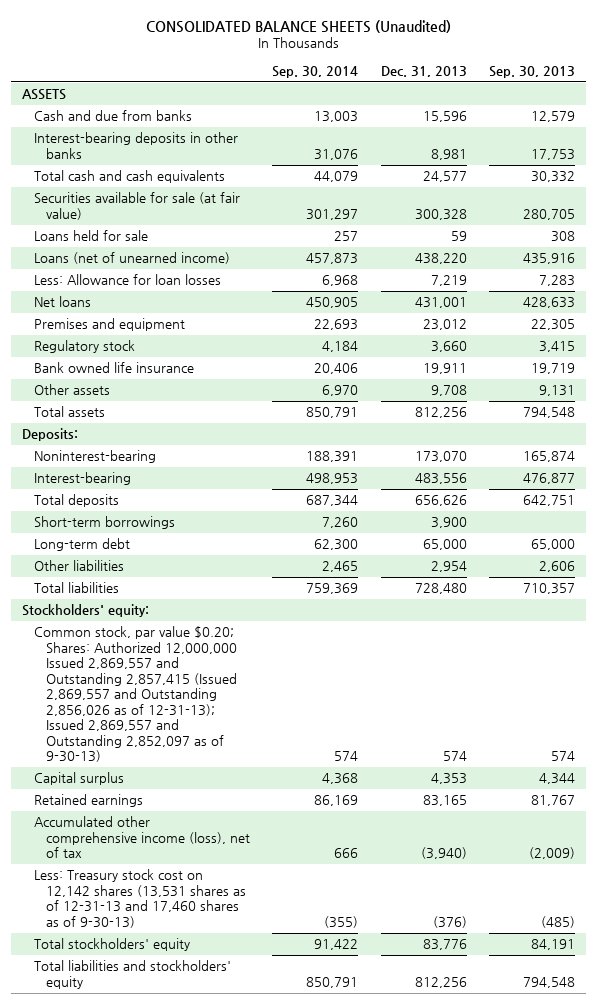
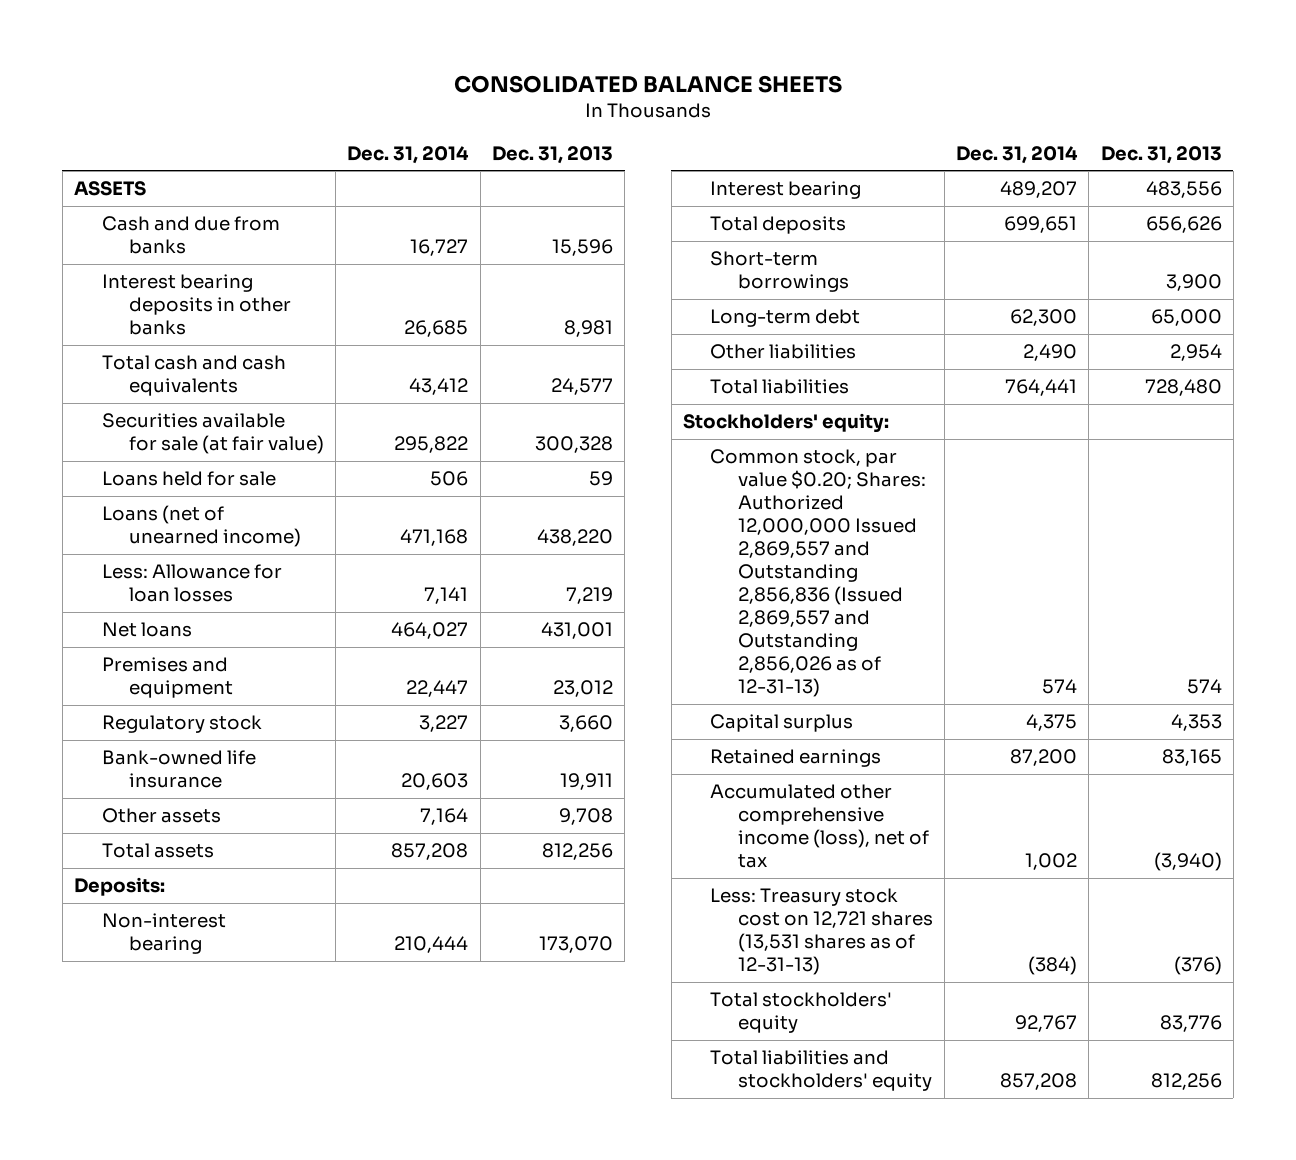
- CONSOLIDATED BALANCE SHEETS (Unaudited)
+ CONSOLIDATED BALANCE SHEETS
- | Sep. 30, 2014 | Dec. 31, 2013 | Sep. 30, 2013
+ | Dec. 31, 2014 | Dec. 31, 2013
- Interest-bearing deposits in other banks | 31,076 | 8,981 | 17,753
+ Interest bearing deposits in other banks | 26,685 | 8,981
- Bank owned life insurance | 20,406 | 19,911 | 19,719
+ Bank-owned life insurance | 20,603 | 19,911
- Noninterest-bearing | 188,391 | 173,070 | 165,874
- Interest-bearing | 498,953 | 483,556 | 476,877
+ Non-interest bearing | 210,444 | 173,070
+ Interest bearing | 489,207 | 483,556
- Common stock, par value $0.20; Shares: Authorized 12,000,000 Issued 2,869,557 and Outstanding 2,857,415 (Issued 2,869,557 and Outstanding 2,856,026 as of 12-31-13); Issued 2,869,557 and Outstanding 2,852,097 as of 9-30-13) | 574 | 574 | 574
+ Common stock, par value $0.20; Shares: Authorized 12,000,000 Issued 2,869,557 and Outstanding 2,856,836 (Issued 2,869,557 and Outstanding 2,856,026 as of 12-31-13) | 574 | 574
- Less: Treasury stock cost on 12,142 shares (13,531 shares as of 12-31-13 and 17,460 shares as of 9-30-13) | (355) | (376) | (485)
+ Less: Treasury stock cost on 12,721 shares (13,531 shares as of 12-31-13) | (384) | (376)

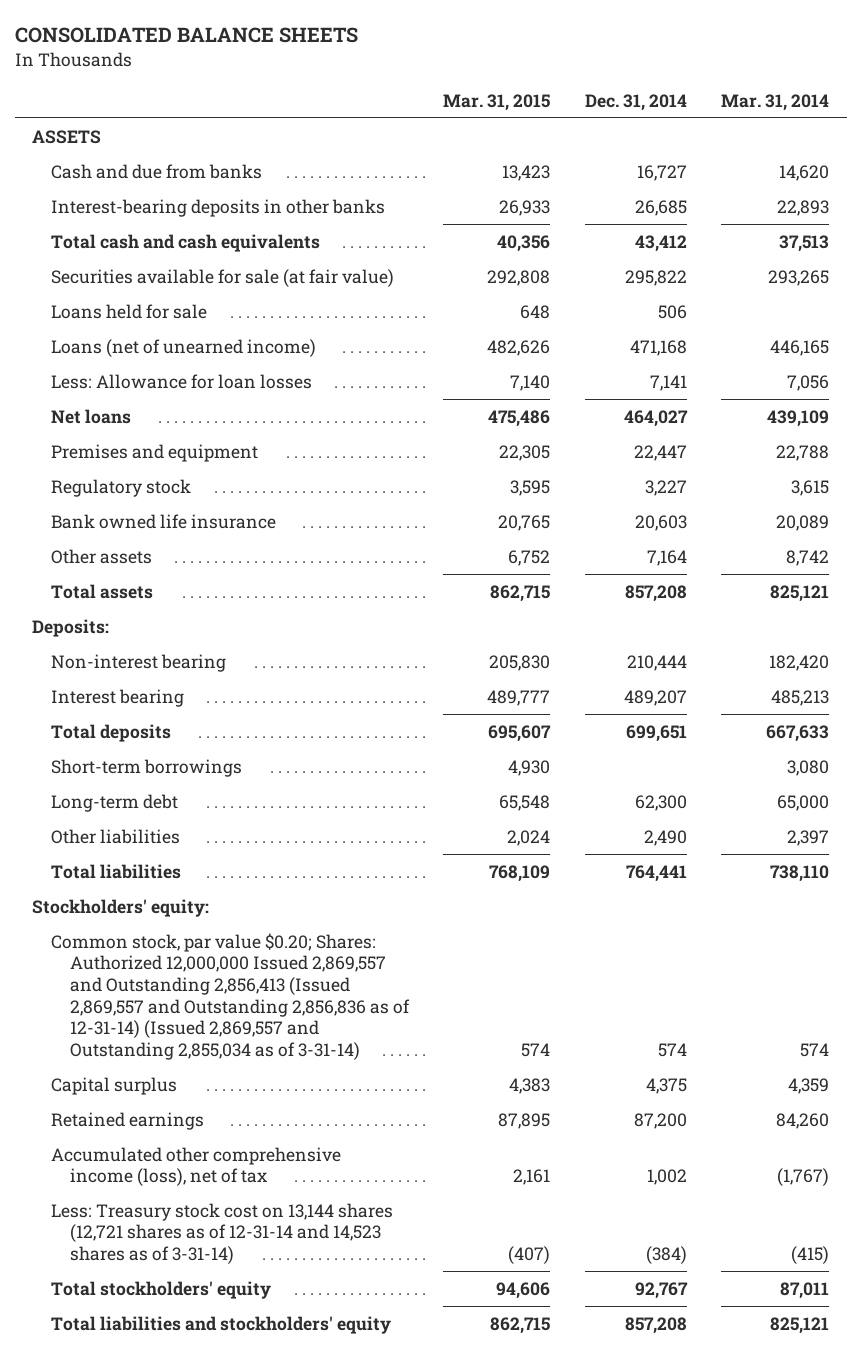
- | Dec. 31, 2014 | Dec. 31, 2013
+ | Mar. 31, 2015 | Dec. 31, 2014 | Mar. 31, 2014
- Interest bearing deposits in other banks | 26,685 | 8,981
+ Interest-bearing deposits in other banks | 26,933 | 26,685 | 22,893
- Bank-owned life insurance | 20,603 | 19,911
+ Bank owned life insurance | 20,765 | 20,603 | 20,089
- Common stock, par value $0.20; Shares: Authorized 12,000,000 Issued 2,869,557 and Outstanding 2,856,836 (Issued 2,869,557 and Outstanding 2,856,026 as of 12-31-13) | 574 | 574
+ Common stock, par value $0.20; Shares: Authorized 12,000,000 Issued 2,869,557 and Outstanding 2,856,413 (Issued 2,869,557 and Outstanding 2,856,836 as of 12-31-14) (Issued 2,869,557 and Outstanding 2,855,034 as of 3-31-14) | 574 | 574 | 574
- Less: Treasury stock cost on 12,721 shares (13,531 shares as of 12-31-13) | (384) | (376)
+ Less: Treasury stock cost on 13,144 shares (12,721 shares as of 12-31-14 and 14,523 shares as of 3-31-14) | (407) | (384) | (415)

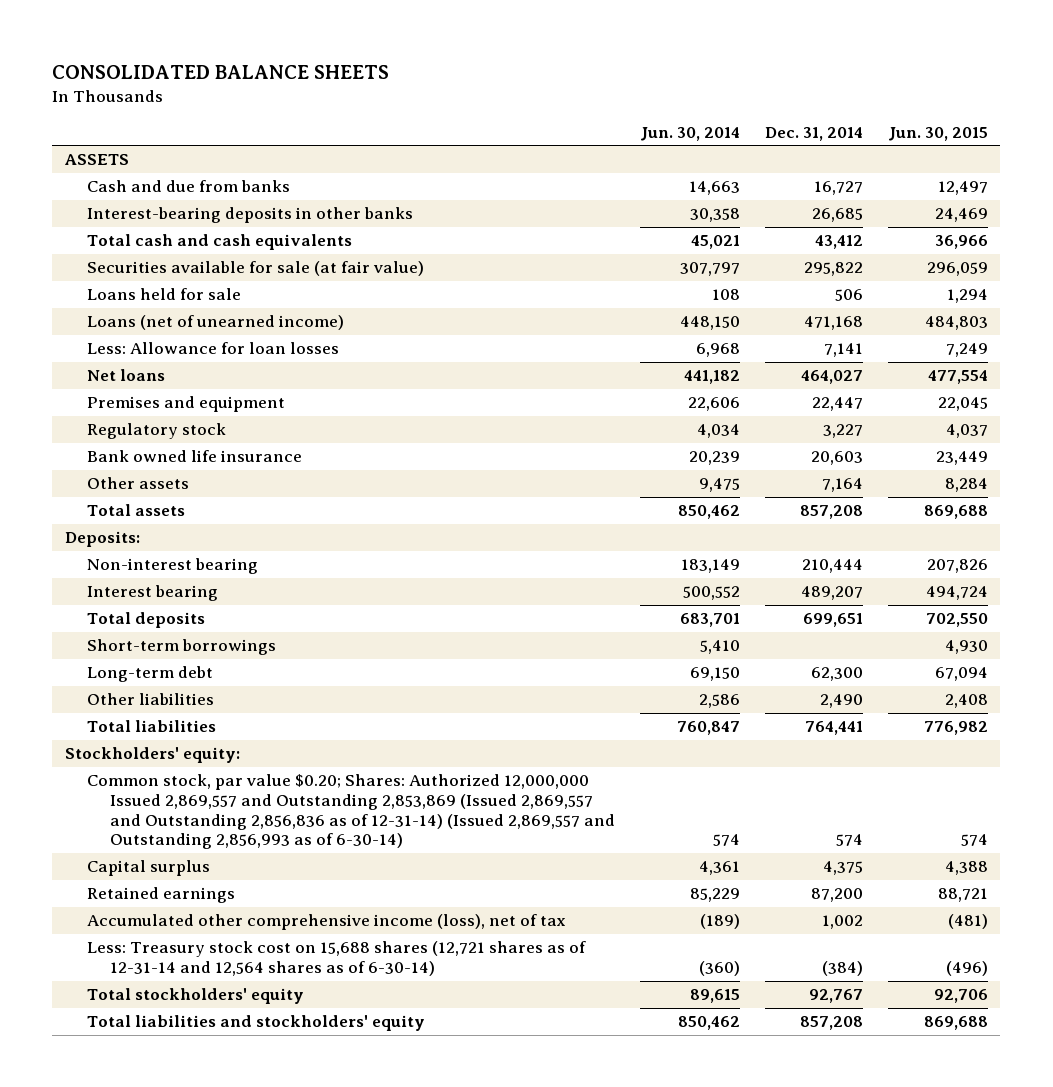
- | Mar. 31, 2015 | Dec. 31, 2014 | Mar. 31, 2014
+ | Jun. 30, 2014 | Dec. 31, 2014 | Jun. 30, 2015
- Common stock, par value $0.20; Shares: Authorized 12,000,000 Issued 2,869,557 and Outstanding 2,856,413 (Issued 2,869,557 and Outstanding 2,856,836 as of 12-31-14) (Issued 2,869,557 and Outstanding 2,855,034 as of 3-31-14) | 574 | 574 | 574
+ Common stock, par value $0.20; Shares: Authorized 12,000,000 Issued 2,869,557 and Outstanding 2,853,869 (Issued 2,869,557 and Outstanding 2,856,836 as of 12-31-14) (Issued 2,869,557 and Outstanding 2,856,993 as of 6-30-14) | 574 | 574 | 574
- Less: Treasury stock cost on 13,144 shares (12,721 shares as of 12-31-14 and 14,523 shares as of 3-31-14) | (407) | (384) | (415)
+ Less: Treasury stock cost on 15,688 shares (12,721 shares as of 12-31-14 and 12,564 shares as of 6-30-14) | (360) | (384) | (496)

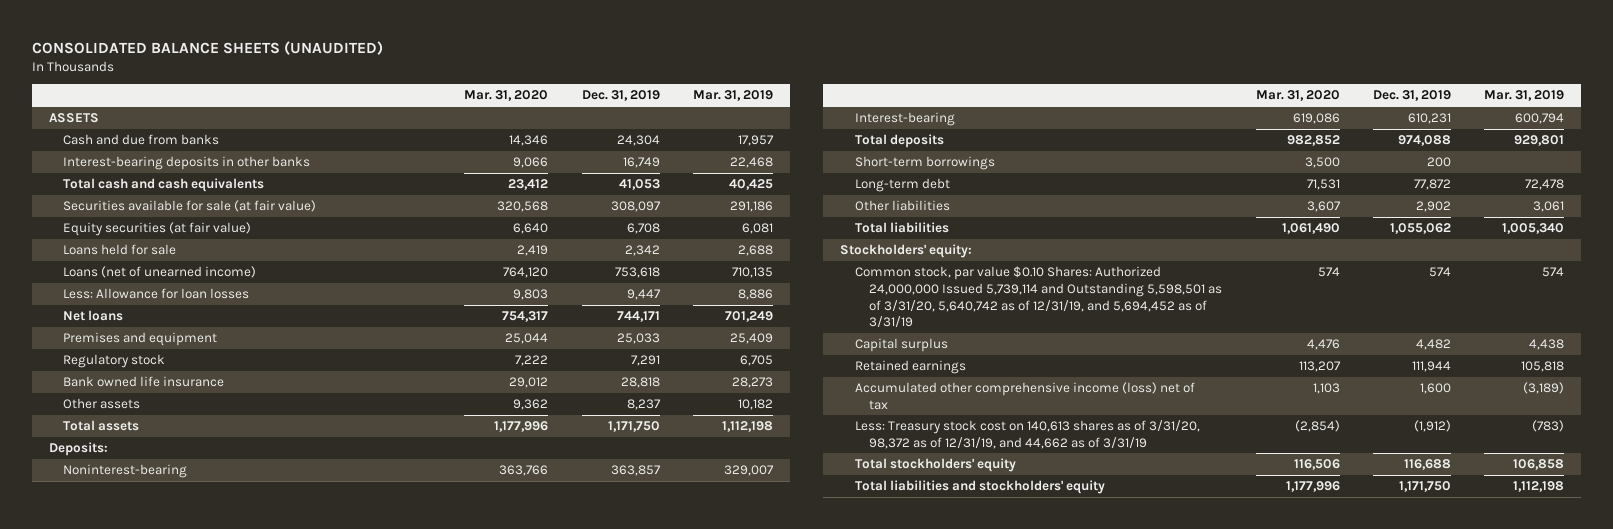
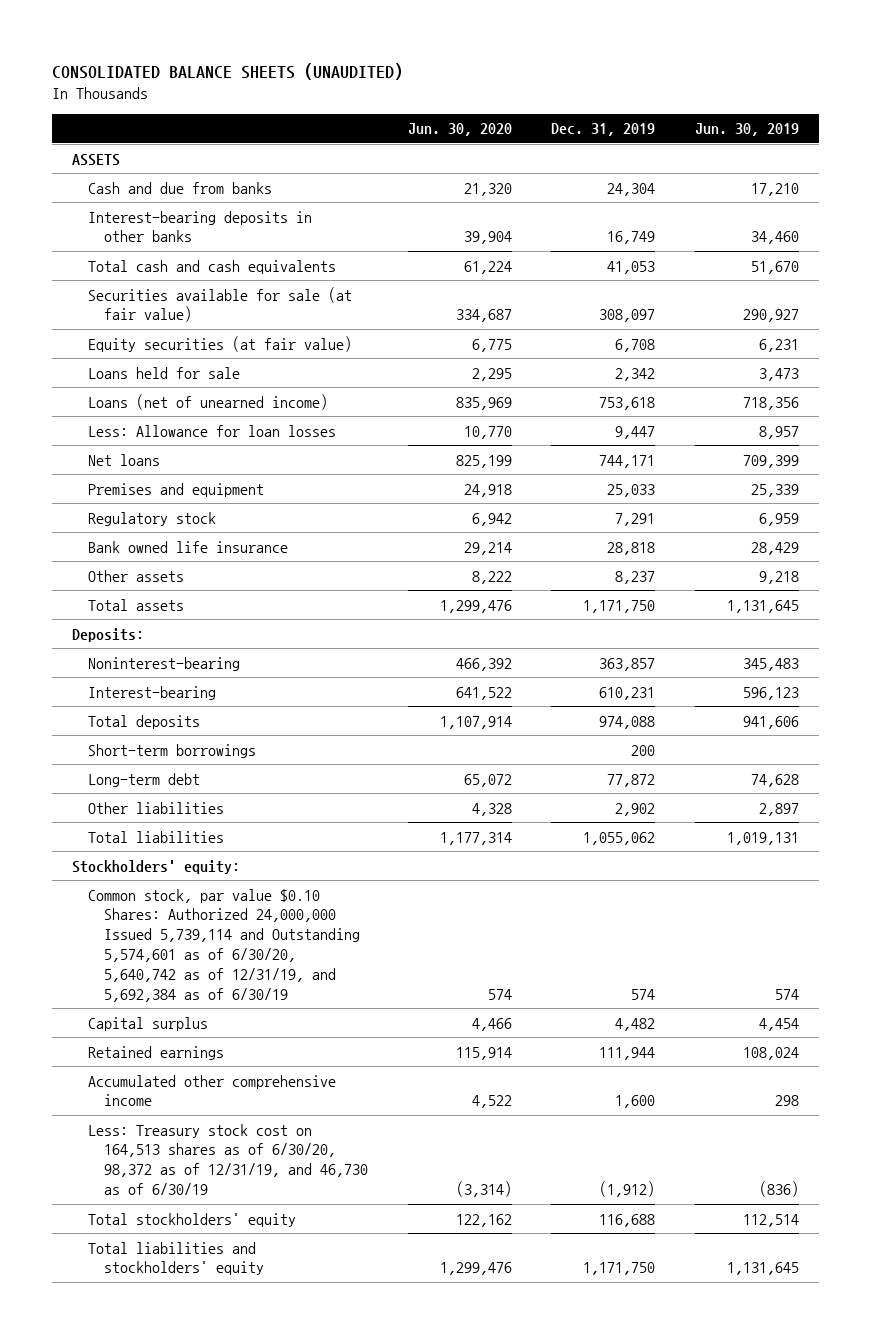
- | Mar. 31, 2020 | Dec. 31, 2019 | Mar. 31, 2019
+ | Jun. 30, 2020 | Dec. 31, 2019 | Jun. 30, 2019
- Common stock, par value $0.10 Shares: Authorized 24,000,000 Issued 5,739,114 and Outstanding 5,598,501 as of 3/31/20, 5,640,742 as of 12/31/19, and 5,694,452 as of 3/31/19 | 574 | 574 | 574
+ Common stock, par value $0.10 Shares: Authorized 24,000,000 Issued 5,739,114 and Outstanding 5,574,601 as of 6/30/20, 5,640,742 as of 12/31/19, and 5,692,384 as of 6/30/19 | 574 | 574 | 574
- Accumulated other comprehensive income (loss) net of tax | 1,103 | 1,600 | (3,189)
- Less: Treasury stock cost on 140,613 shares as of 3/31/20, 98,372 as of 12/31/19, and 44,662 as of 3/31/19 | (2,854) | (1,912) | (783)
+ Accumulated other comprehensive income | 4,522 | 1,600 | 298
+ Less: Treasury stock cost on 164,513 shares as of 6/30/20, 98,372 as of 12/31/19, and 46,730 as of 6/30/19 | (3,314) | (1,912) | (836)

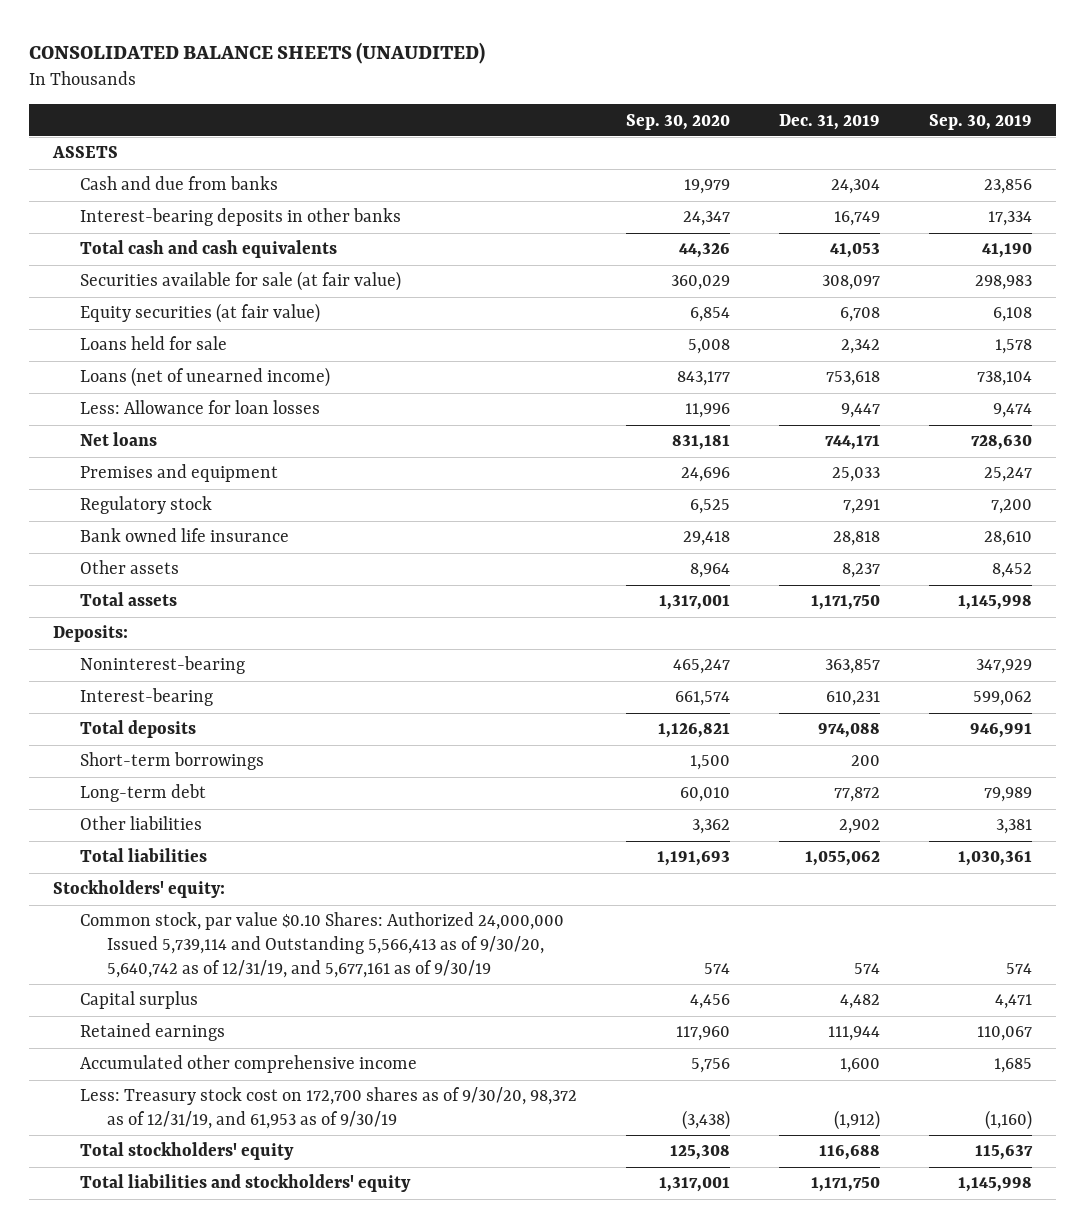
- | Jun. 30, 2020 | Dec. 31, 2019 | Jun. 30, 2019
+ | Sep. 30, 2020 | Dec. 31, 2019 | Sep. 30, 2019
- Common stock, par value $0.10 Shares: Authorized 24,000,000 Issued 5,739,114 and Outstanding 5,574,601 as of 6/30/20, 5,640,742 as of 12/31/19, and 5,692,384 as of 6/30/19 | 574 | 574 | 574
+ Common stock, par value $0.10 Shares: Authorized 24,000,000 Issued 5,739,114 and Outstanding 5,566,413 as of 9/30/20, 5,640,742 as of 12/31/19, and 5,677,161 as of 9/30/19 | 574 | 574 | 574
- Less: Treasury stock cost on 164,513 shares as of 6/30/20, 98,372 as of 12/31/19, and 46,730 as of 6/30/19 | (3,314) | (1,912) | (836)
+ Less: Treasury stock cost on 172,700 shares as of 9/30/20, 98,372 as of 12/31/19, and 61,953 as of 9/30/19 | (3,438) | (1,912) | (1,160)

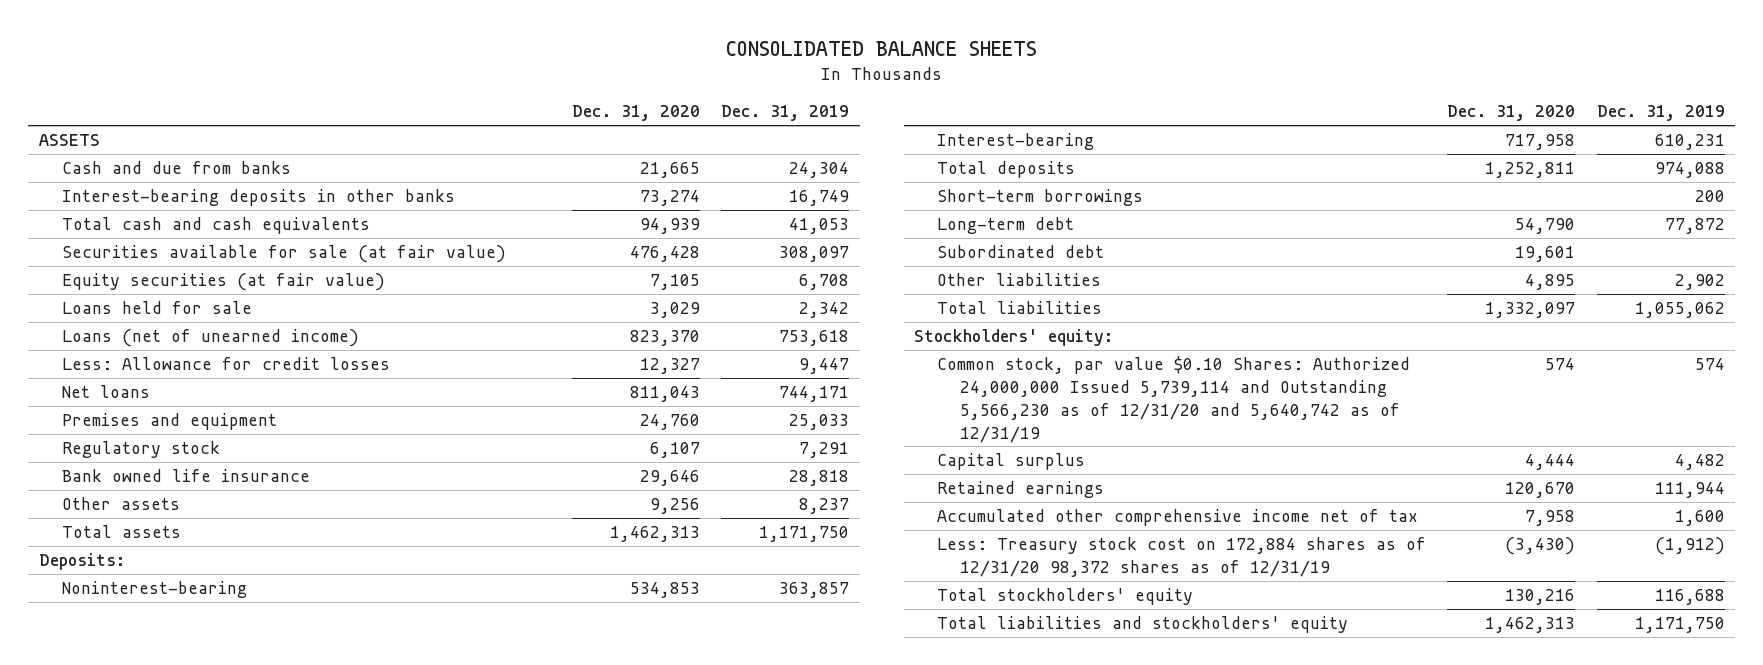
- CONSOLIDATED BALANCE SHEETS (UNAUDITED)
+ CONSOLIDATED BALANCE SHEETS
- | Sep. 30, 2020 | Dec. 31, 2019 | Sep. 30, 2019
+ | Dec. 31, 2020 | Dec. 31, 2019
- Less: Allowance for loan losses | 11,996 | 9,447 | 9,474
+ Less: Allowance for credit losses | 12,327 | 9,447
+ Subordinated debt | 19,601 |
- Common stock, par value $0.10 Shares: Authorized 24,000,000 Issued 5,739,114 and Outstanding 5,566,413 as of 9/30/20, 5,640,742 as of 12/31/19, and 5,677,161 as of 9/30/19 | 574 | 574 | 574
+ Common stock, par value $0.10 Shares: Authorized 24,000,000 Issued 5,739,114 and Outstanding 5,566,230 as of 12/31/20 and 5,640,742 as of 12/31/19 | 574 | 574
- Accumulated other comprehensive income | 5,756 | 1,600 | 1,685
- Less: Treasury stock cost on 172,700 shares as of 9/30/20, 98,372 as of 12/31/19, and 61,953 as of 9/30/19 | (3,438) | (1,912) | (1,160)
+ Accumulated other comprehensive income net of tax | 7,958 | 1,600
+ Less: Treasury stock cost on 172,884 shares as of 12/31/20 98,372 shares as of 12/31/19 | (3,430) | (1,912)

